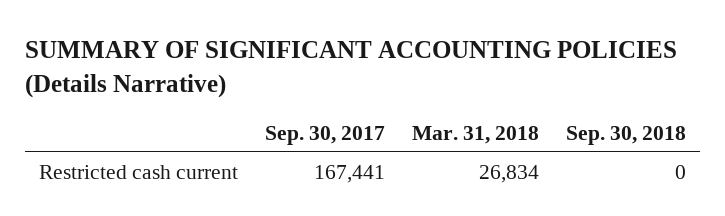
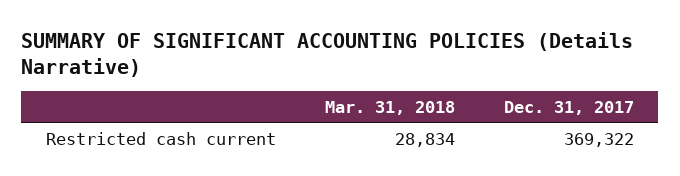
- | Sep. 30, 2017 | Mar. 31, 2018 | Sep. 30, 2018
+ | Mar. 31, 2018 | Dec. 31, 2017
- Restricted cash current | 167,441 | 26,834 | 0
+ Restricted cash current | 28,834 | 369,322

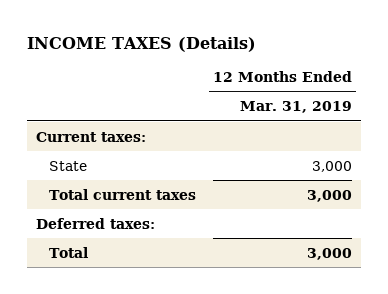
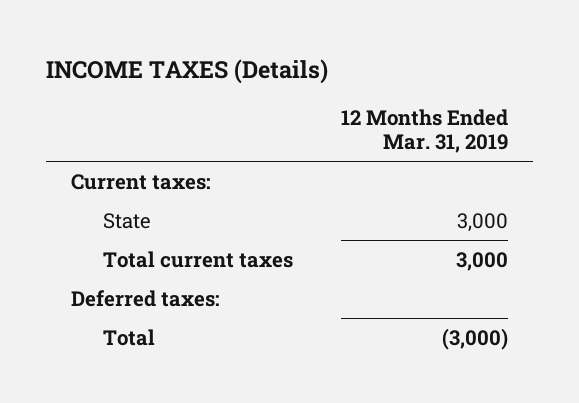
- Total | 3,000
+ Total | (3,000)

